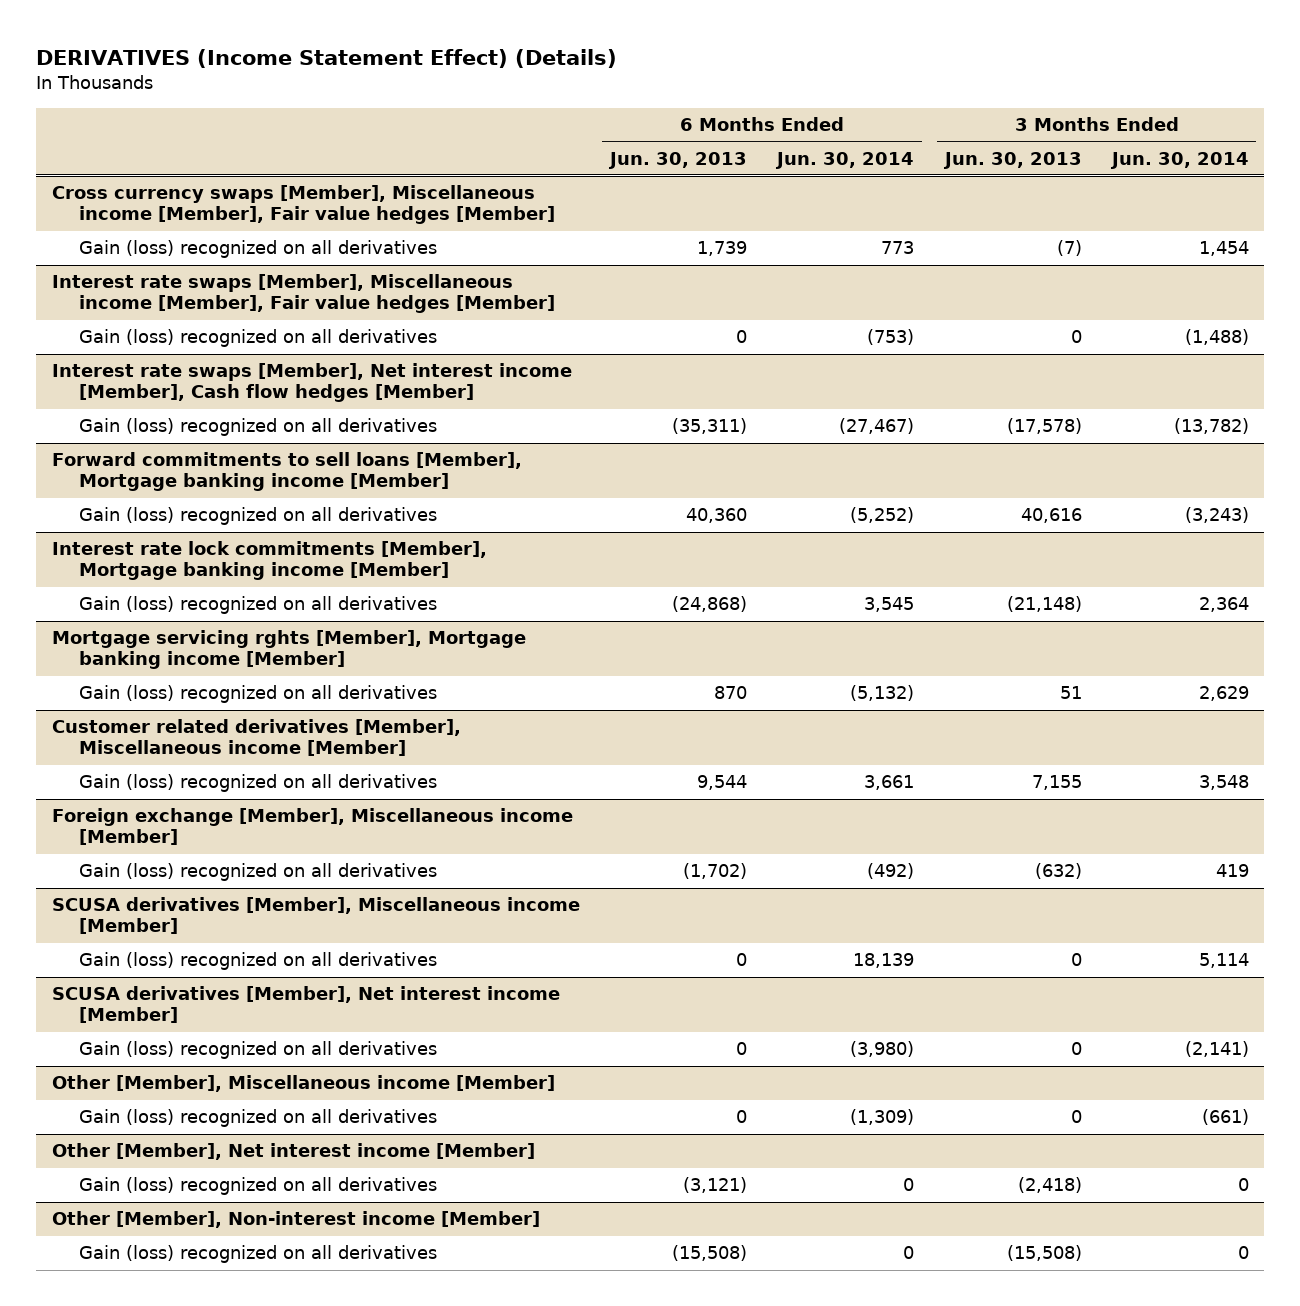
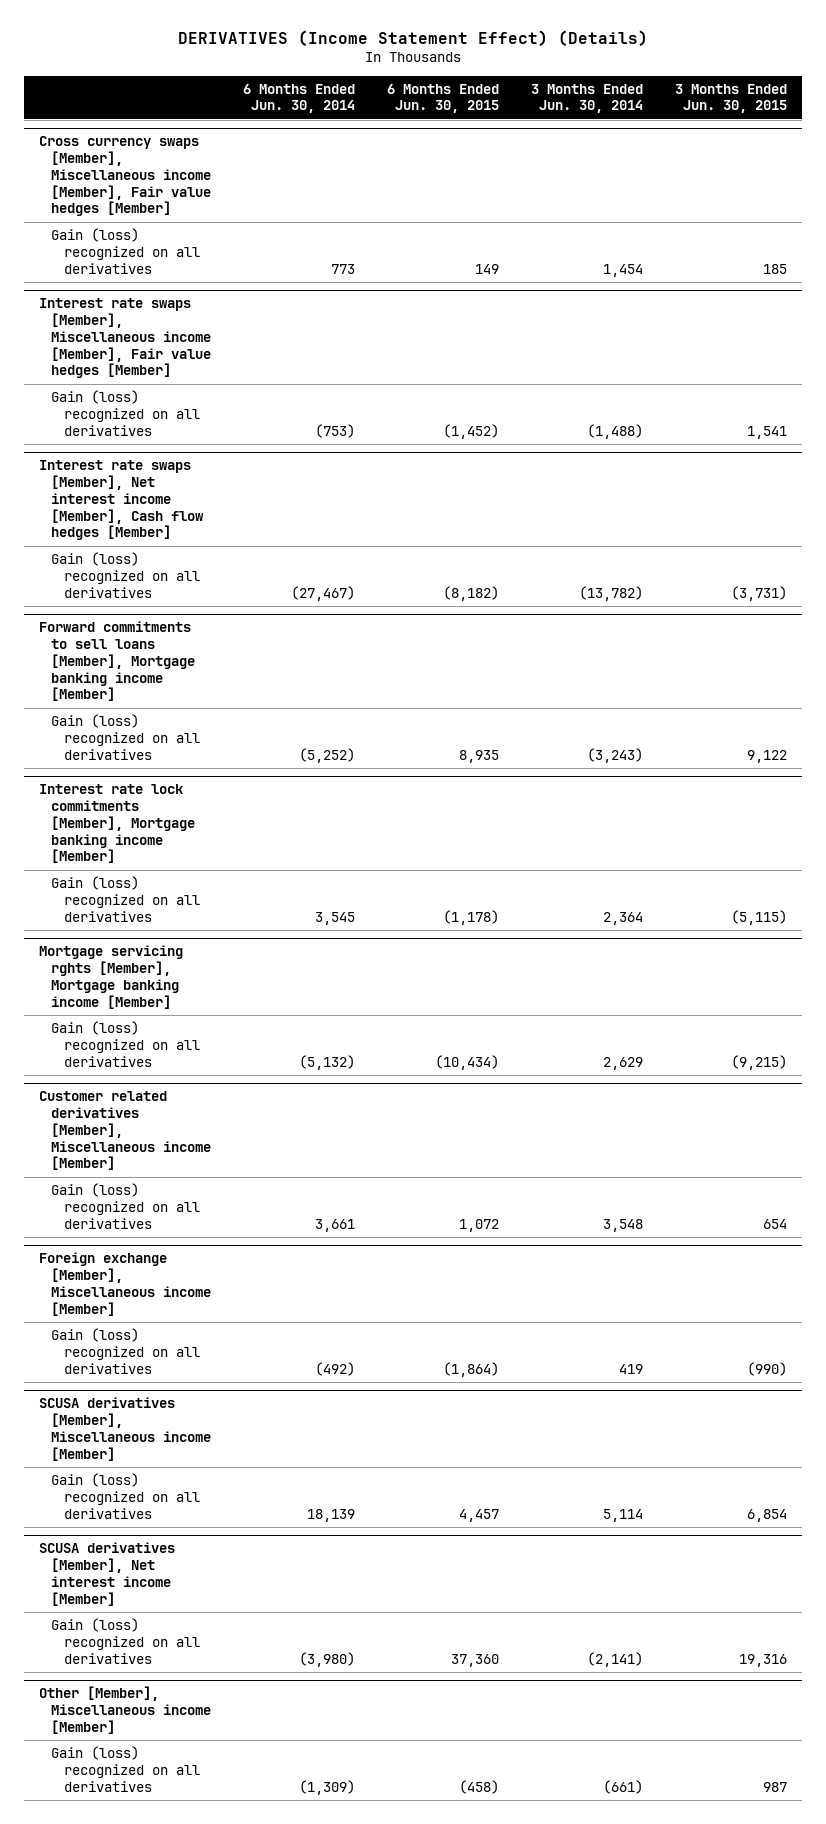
- | 6 Months Ended Jun. 30, 2013 | 6 Months Ended Jun. 30, 2014 | 3 Months Ended Jun. 30, 2013 | 3 Months Ended Jun. 30, 2014
+ | 6 Months Ended Jun. 30, 2014 | 6 Months Ended Jun. 30, 2015 | 3 Months Ended Jun. 30, 2014 | 3 Months Ended Jun. 30, 2015
- Other [Member], Net interest income [Member]
- Gain (loss) recognized on all derivatives | (3,121) | 0 | (2,418) | 0
- Other [Member], Non-interest income [Member]
- Gain (loss) recognized on all derivatives | (15,508) | 0 | (15,508) | 0

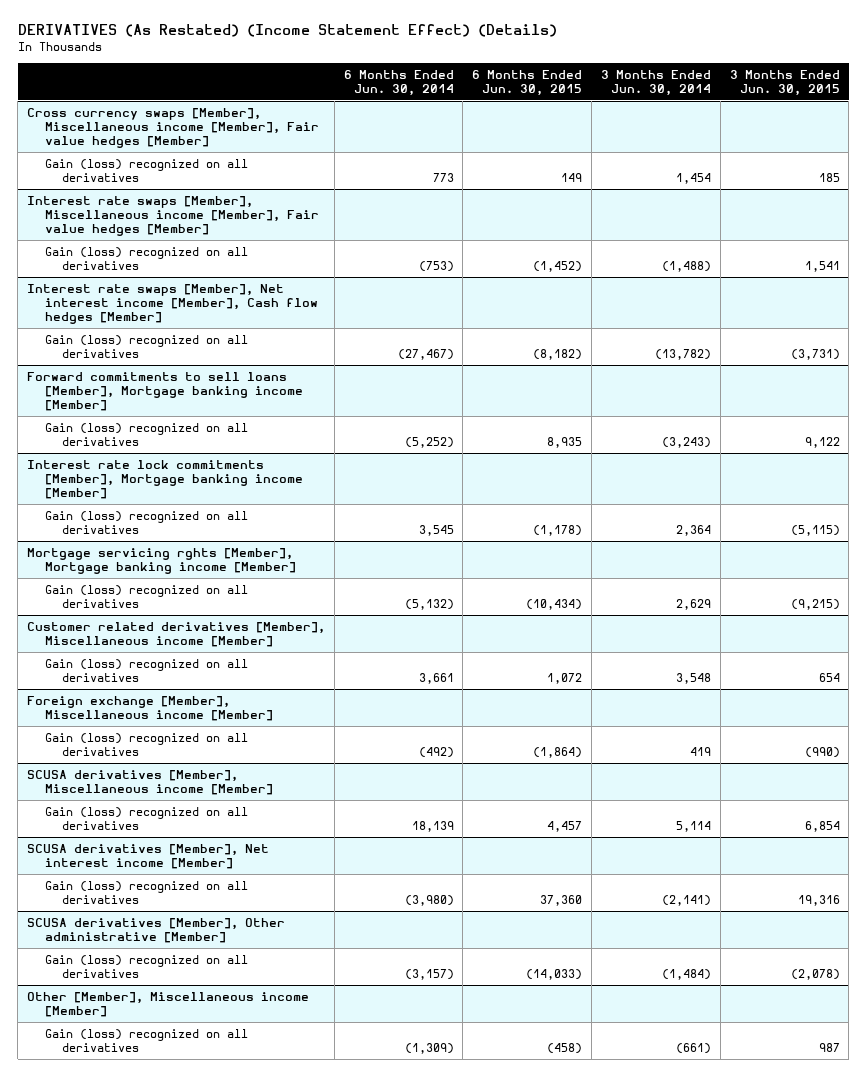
- DERIVATIVES (Income Statement Effect) (Details)
+ DERIVATIVES (As Restated) (Income Statement Effect) (Details)
+ SCUSA derivatives [Member], Other administrative [Member]
+ Gain (loss) recognized on all derivatives | (3,157) | (14,033) | (1,484) | (2,078)

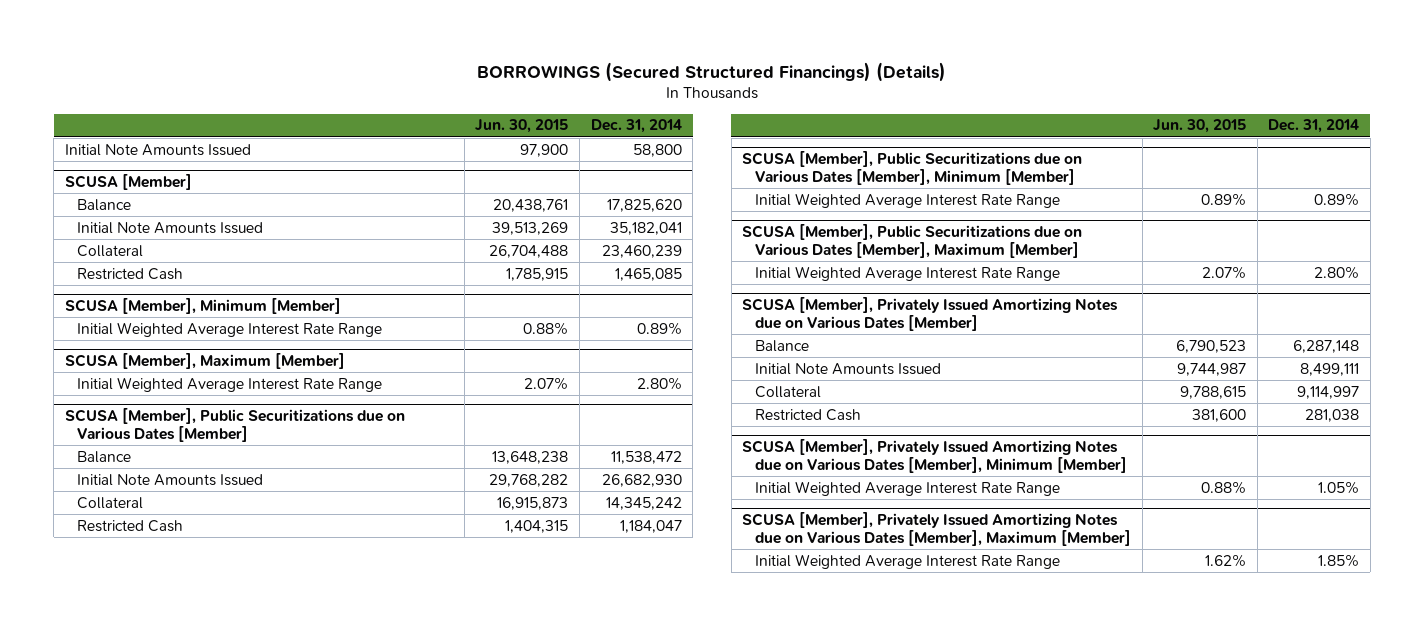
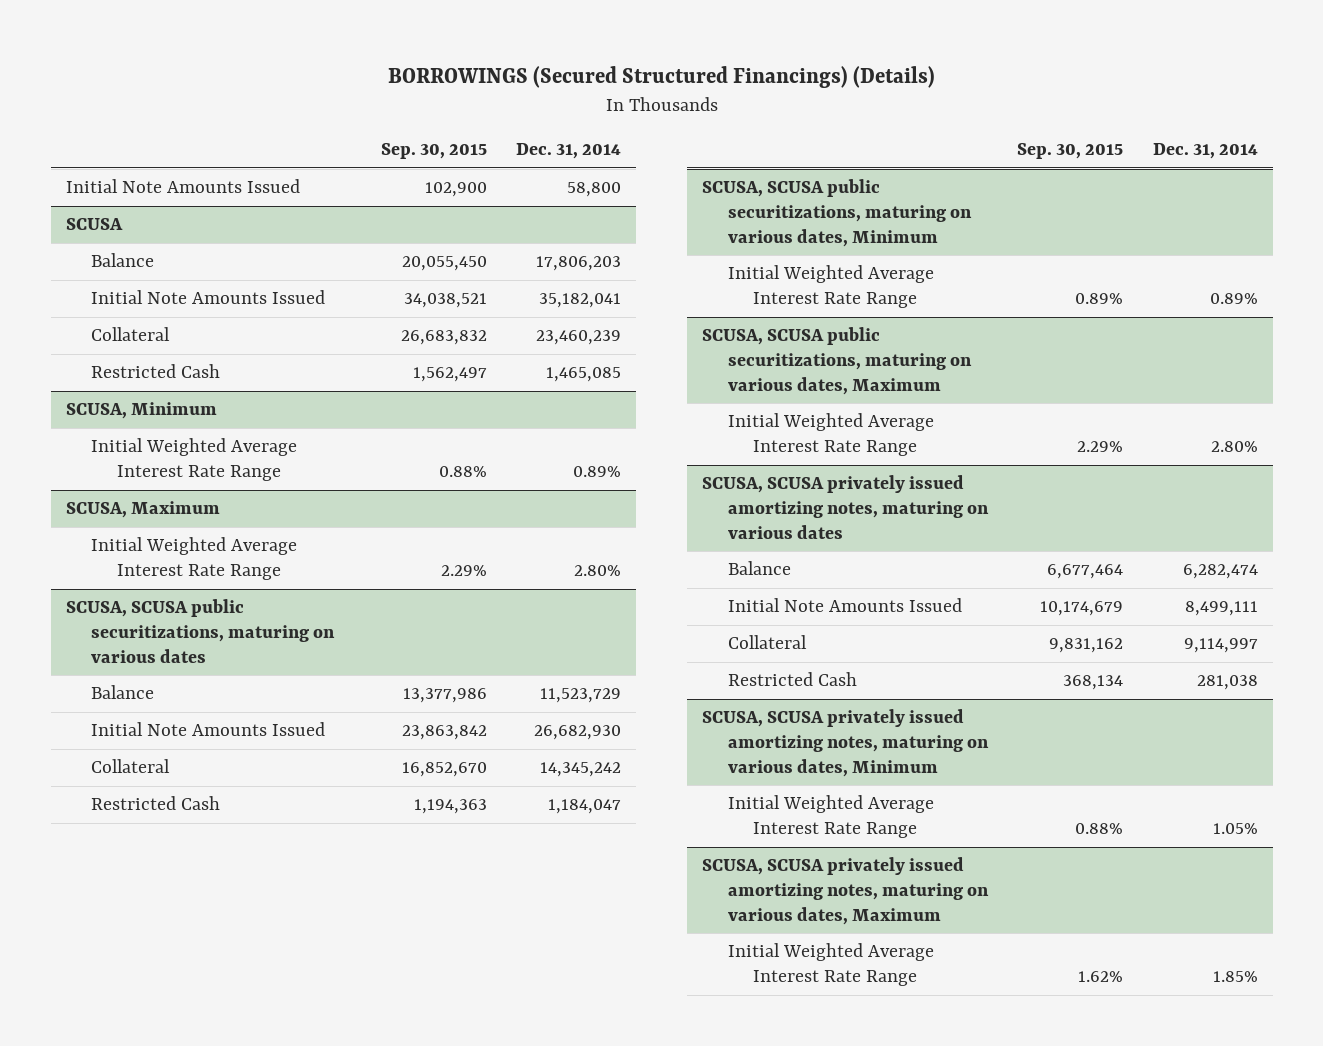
- | Jun. 30, 2015 | Dec. 31, 2014
+ | Sep. 30, 2015 | Dec. 31, 2014
- SCUSA [Member]
- Balance | 20,438,761 | 17,825,620
+ SCUSA
+ Balance | 20,055,450 | 17,806,203
- SCUSA [Member], Minimum [Member]
+ SCUSA, Minimum
- SCUSA [Member], Maximum [Member]
+ SCUSA, Maximum
- SCUSA [Member], Public Securitizations due on Various Dates [Member]
- Balance | 13,648,238 | 11,538,472
+ SCUSA, SCUSA public securitizations, maturing on various dates
+ Balance | 13,377,986 | 11,523,729
- SCUSA [Member], Public Securitizations due on Various Dates [Member], Minimum [Member]
+ SCUSA, SCUSA public securitizations, maturing on various dates, Minimum
- SCUSA [Member], Public Securitizations due on Various Dates [Member], Maximum [Member]
+ SCUSA, SCUSA public securitizations, maturing on various dates, Maximum
- SCUSA [Member], Privately Issued Amortizing Notes due on Various Dates [Member]
- Balance | 6,790,523 | 6,287,148
+ SCUSA, SCUSA privately issued amortizing notes, maturing on various dates
+ Balance | 6,677,464 | 6,282,474
- SCUSA [Member], Privately Issued Amortizing Notes due on Various Dates [Member], Minimum [Member]
+ SCUSA, SCUSA privately issued amortizing notes, maturing on various dates, Minimum
- SCUSA [Member], Privately Issued Amortizing Notes due on Various Dates [Member], Maximum [Member]
+ SCUSA, SCUSA privately issued amortizing notes, maturing on various dates, Maximum

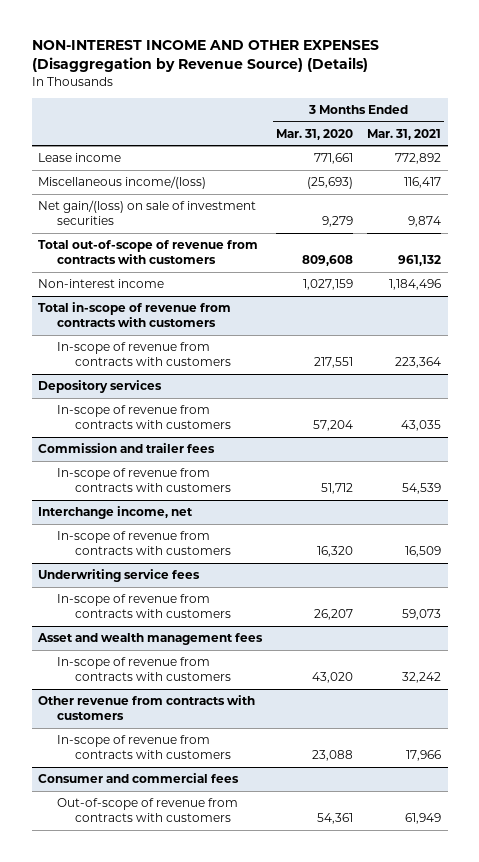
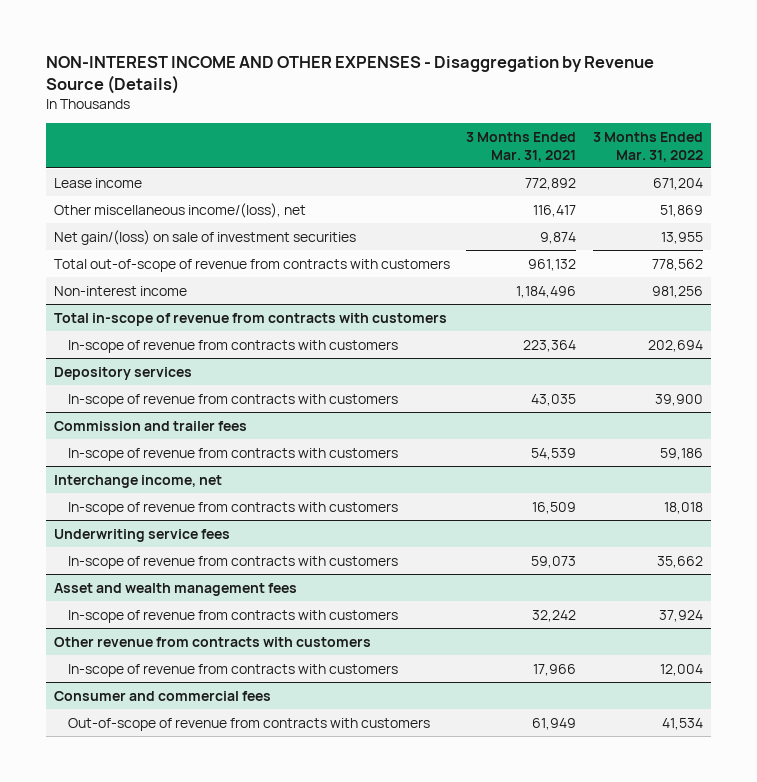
- NON-INTEREST INCOME AND OTHER EXPENSES (Disaggregation by Revenue Source) (Details)
+ NON-INTEREST INCOME AND OTHER EXPENSES - Disaggregation by Revenue Source (Details)
- | 3 Months Ended Mar. 31, 2020 | 3 Months Ended Mar. 31, 2021
+ | 3 Months Ended Mar. 31, 2021 | 3 Months Ended Mar. 31, 2022
- Miscellaneous income/(loss) | (25,693) | 116,417
+ Other miscellaneous income/(loss), net | 116,417 | 51,869

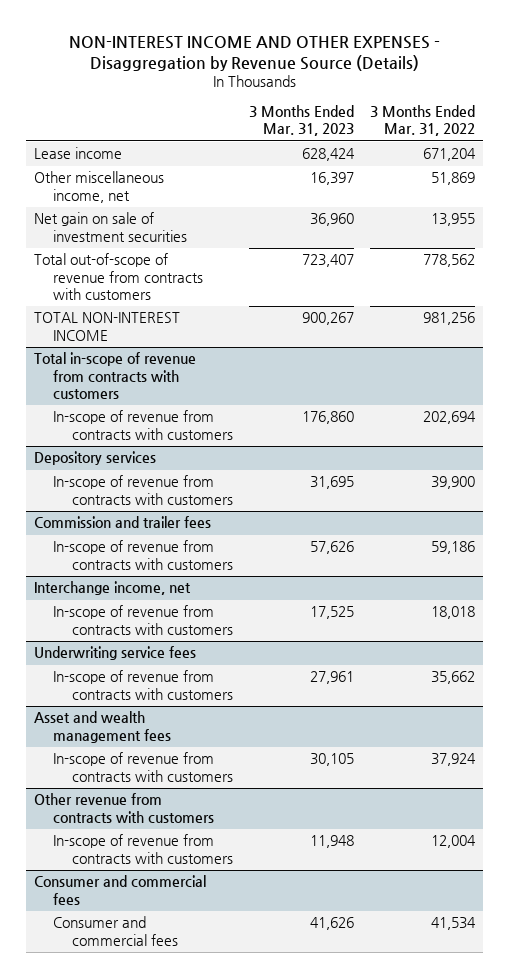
- | 3 Months Ended Mar. 31, 2021 | 3 Months Ended Mar. 31, 2022
+ | 3 Months Ended Mar. 31, 2023 | 3 Months Ended Mar. 31, 2022
- Other miscellaneous income/(loss), net | 116,417 | 51,869
- Net gain/(loss) on sale of investment securities | 9,874 | 13,955
+ Other miscellaneous income, net | 16,397 | 51,869
+ Net gain on sale of investment securities | 36,960 | 13,955
- Non-interest income | 1,184,496 | 981,256
+ TOTAL NON-INTEREST INCOME | 900,267 | 981,256
@ Consumer and commercial fees
- Out-of-scope of revenue from contracts with customers | 61,949 | 41,534
+ Consumer and commercial fees | 41,626 | 41,534

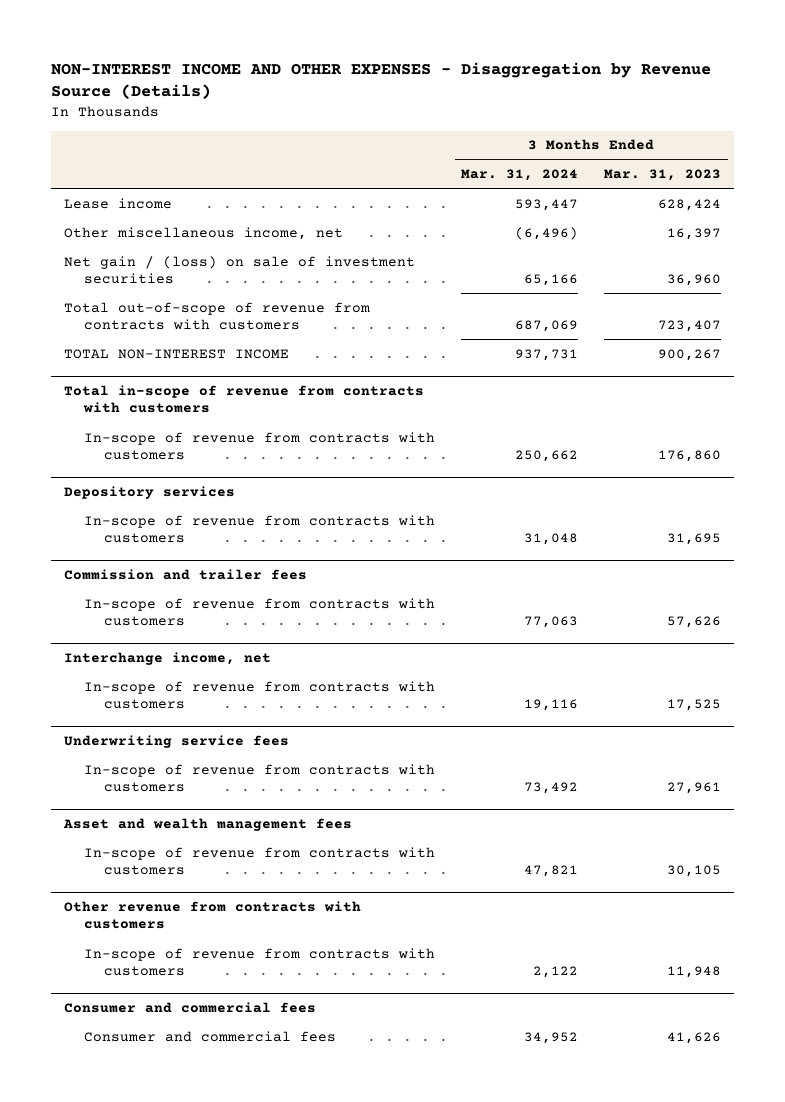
- | 3 Months Ended Mar. 31, 2023 | 3 Months Ended Mar. 31, 2022
+ | 3 Months Ended Mar. 31, 2024 | 3 Months Ended Mar. 31, 2023
- Net gain on sale of investment securities | 36,960 | 13,955
+ Net gain / (loss) on sale of investment securities | 65,166 | 36,960

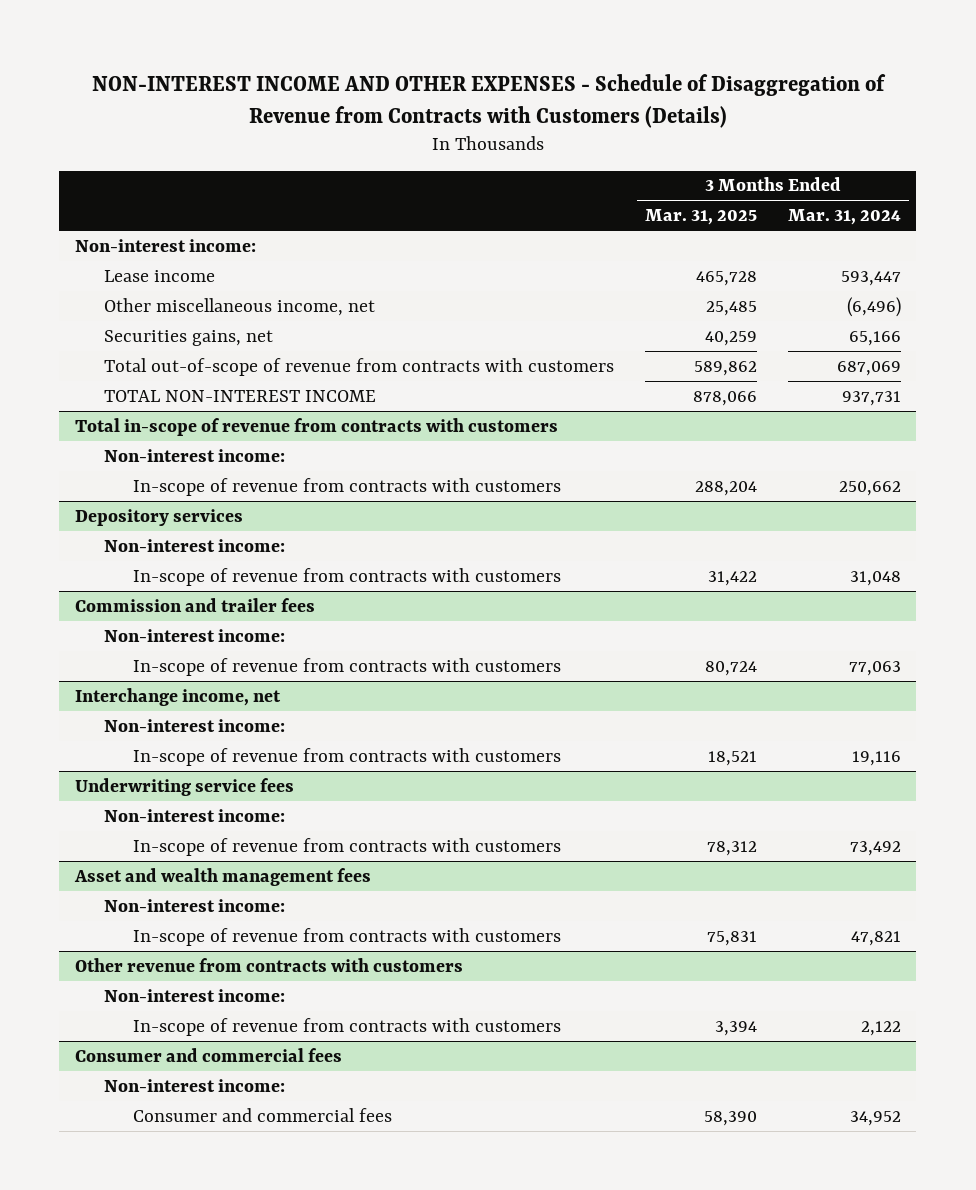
- NON-INTEREST INCOME AND OTHER EXPENSES - Disaggregation by Revenue Source (Details)
+ NON-INTEREST INCOME AND OTHER EXPENSES - Schedule of Disaggregation of Revenue from Contracts with Customers (Details)
- | 3 Months Ended Mar. 31, 2024 | 3 Months Ended Mar. 31, 2023
+ | 3 Months Ended Mar. 31, 2025 | 3 Months Ended Mar. 31, 2024
+ Non-interest income:
- Net gain / (loss) on sale of investment securities | 65,166 | 36,960
+ Securities gains, net | 40,259 | 65,166
@ Total in-scope of revenue from contracts with customers
+ Non-interest income:
@ Depository services
+ Non-interest income:
@ Commission and trailer fees
+ Non-interest income:
@ Interchange income, net
+ Non-interest income:
@ Underwriting service fees
+ Non-interest income:
@ Asset and wealth management fees
+ Non-interest income:
@ Other revenue from contracts with customers
+ Non-interest income:
@ Consumer and commercial fees
+ Non-interest income:

